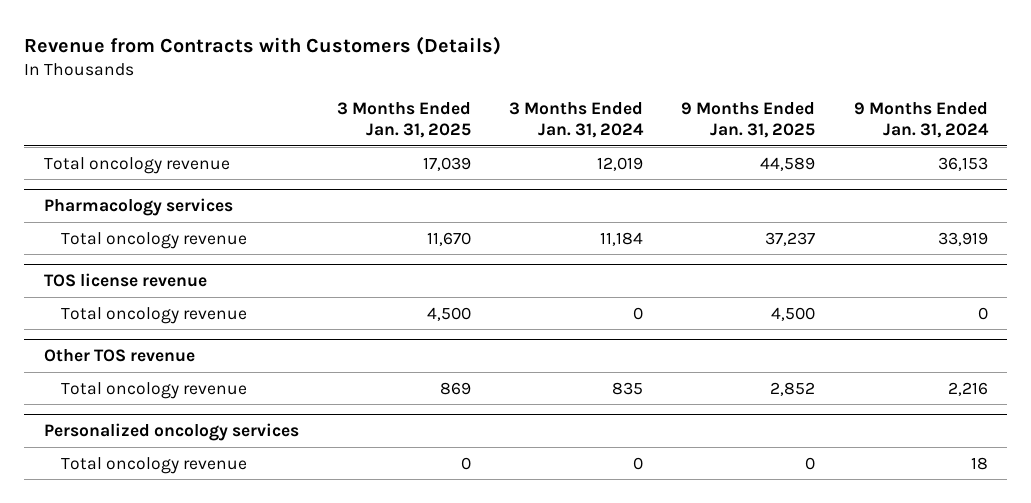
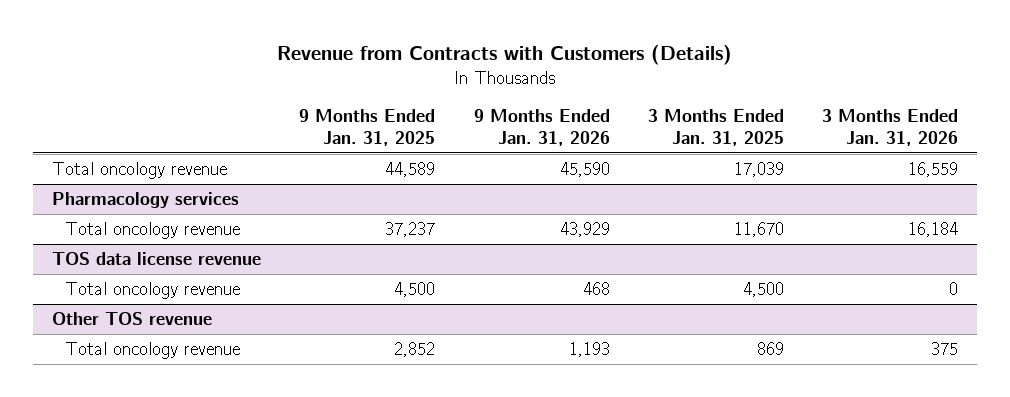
- | 3 Months Ended Jan. 31, 2025 | 3 Months Ended Jan. 31, 2024 | 9 Months Ended Jan. 31, 2025 | 9 Months Ended Jan. 31, 2024
+ | 9 Months Ended Jan. 31, 2025 | 9 Months Ended Jan. 31, 2026 | 3 Months Ended Jan. 31, 2025 | 3 Months Ended Jan. 31, 2026
- TOS license revenue
+ TOS data license revenue
- Personalized oncology services
- Total oncology revenue | 0 | 0 | 0 | 18

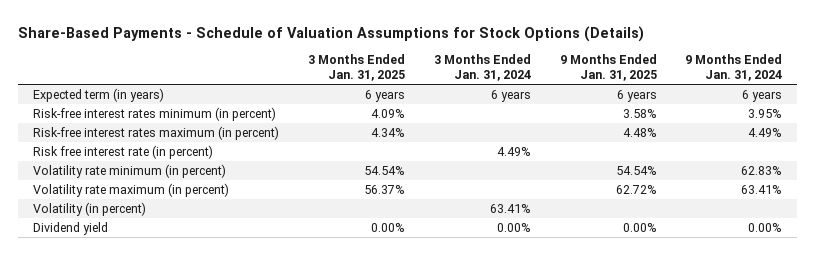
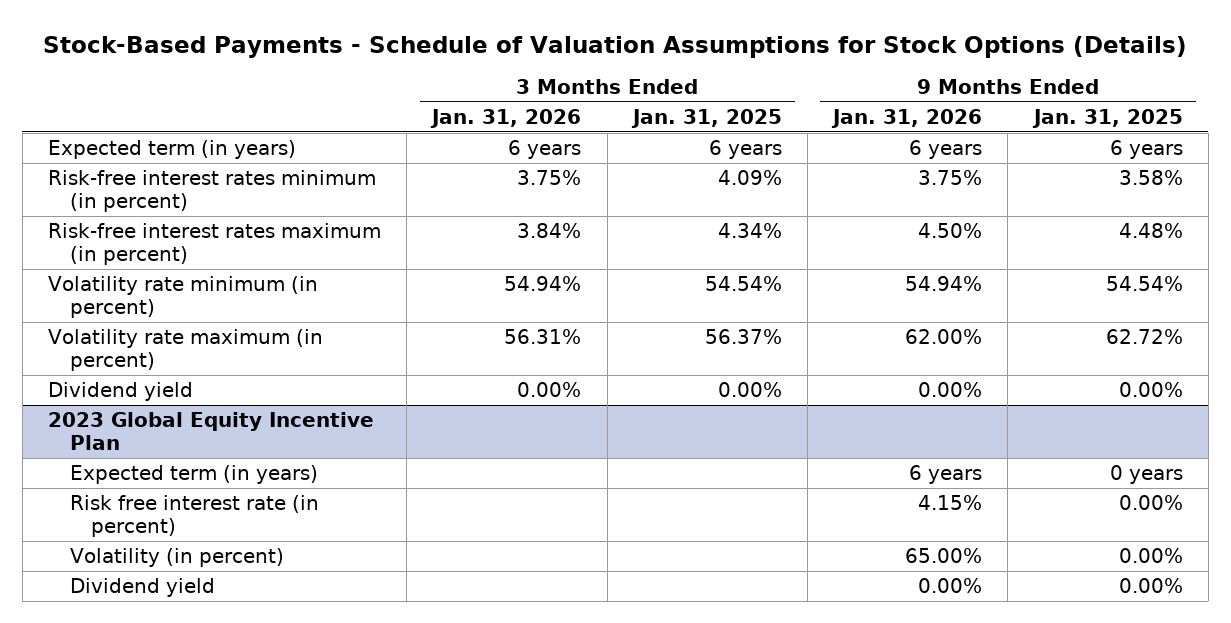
- Share-Based Payments - Schedule of Valuation Assumptions for Stock Options (Details)
+ Stock-Based Payments - Schedule of Valuation Assumptions for Stock Options (Details)
- | 3 Months Ended Jan. 31, 2025 | 3 Months Ended Jan. 31, 2024 | 9 Months Ended Jan. 31, 2025 | 9 Months Ended Jan. 31, 2024
+ | 3 Months Ended Jan. 31, 2026 | 3 Months Ended Jan. 31, 2025 | 9 Months Ended Jan. 31, 2026 | 9 Months Ended Jan. 31, 2025
- Risk free interest rate (in percent) | | 4.49% | |
- Volatility (in percent) | | 63.41% | |
+ 2023 Global Equity Incentive Plan
+ Expected term (in years) | | | 6 years | 0 years
+ Risk free interest rate (in percent) | | | 4.15% | 0.00%
+ Volatility (in percent) | | | 65.00% | 0.00%
+ Dividend yield | | | 0.00% | 0.00%

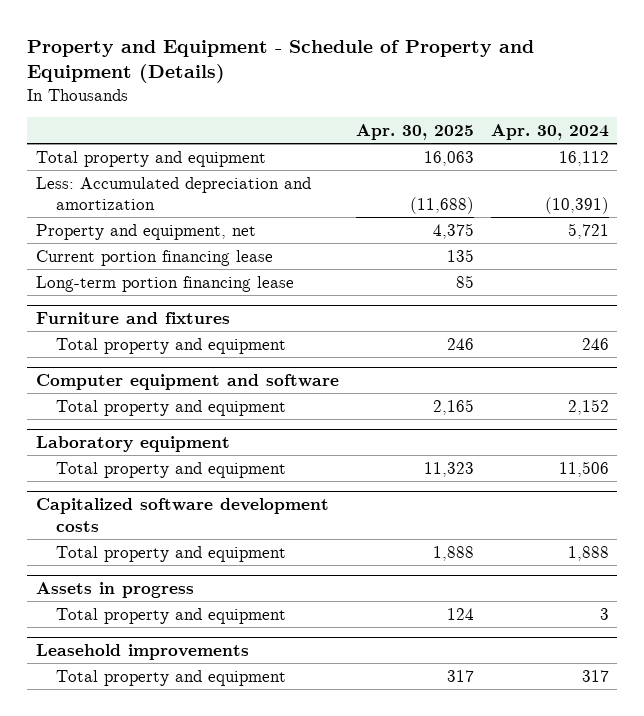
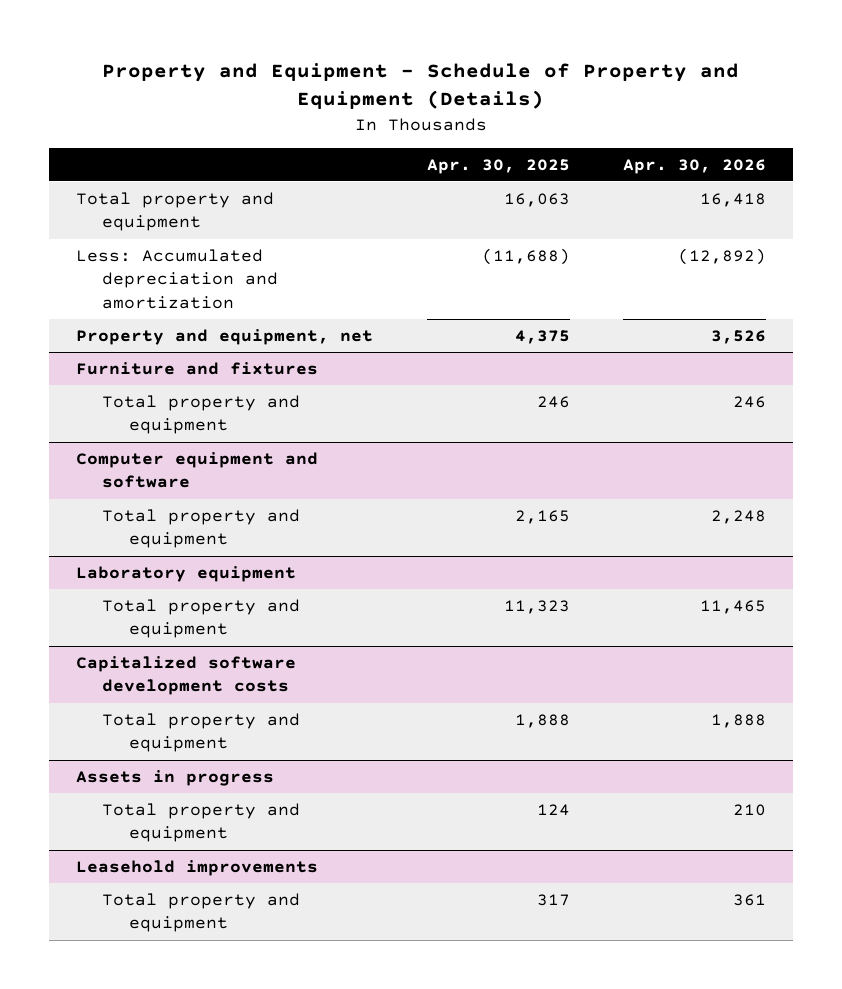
- | Apr. 30, 2025 | Apr. 30, 2024
+ | Apr. 30, 2025 | Apr. 30, 2026
- Current portion financing lease | 135 |
- Long-term portion financing lease | 85 |

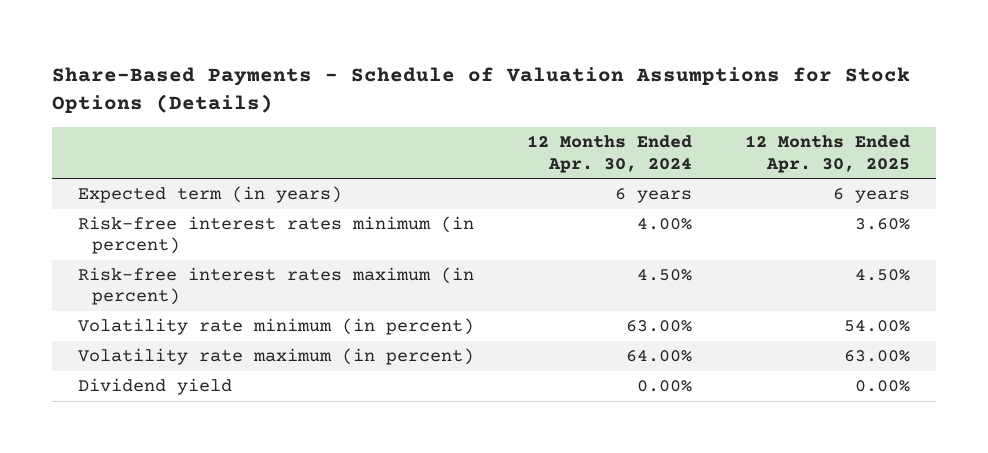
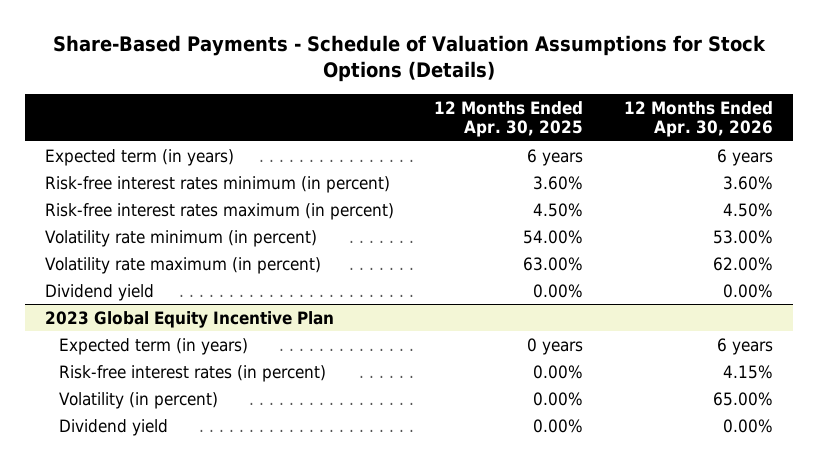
- | 12 Months Ended Apr. 30, 2024 | 12 Months Ended Apr. 30, 2025
+ | 12 Months Ended Apr. 30, 2025 | 12 Months Ended Apr. 30, 2026
+ 2023 Global Equity Incentive Plan
+ Expected term (in years) | 0 years | 6 years
+ Risk-free interest rates (in percent) | 0.00% | 4.15%
+ Volatility (in percent) | 0.00% | 65.00%
+ Dividend yield | 0.00% | 0.00%

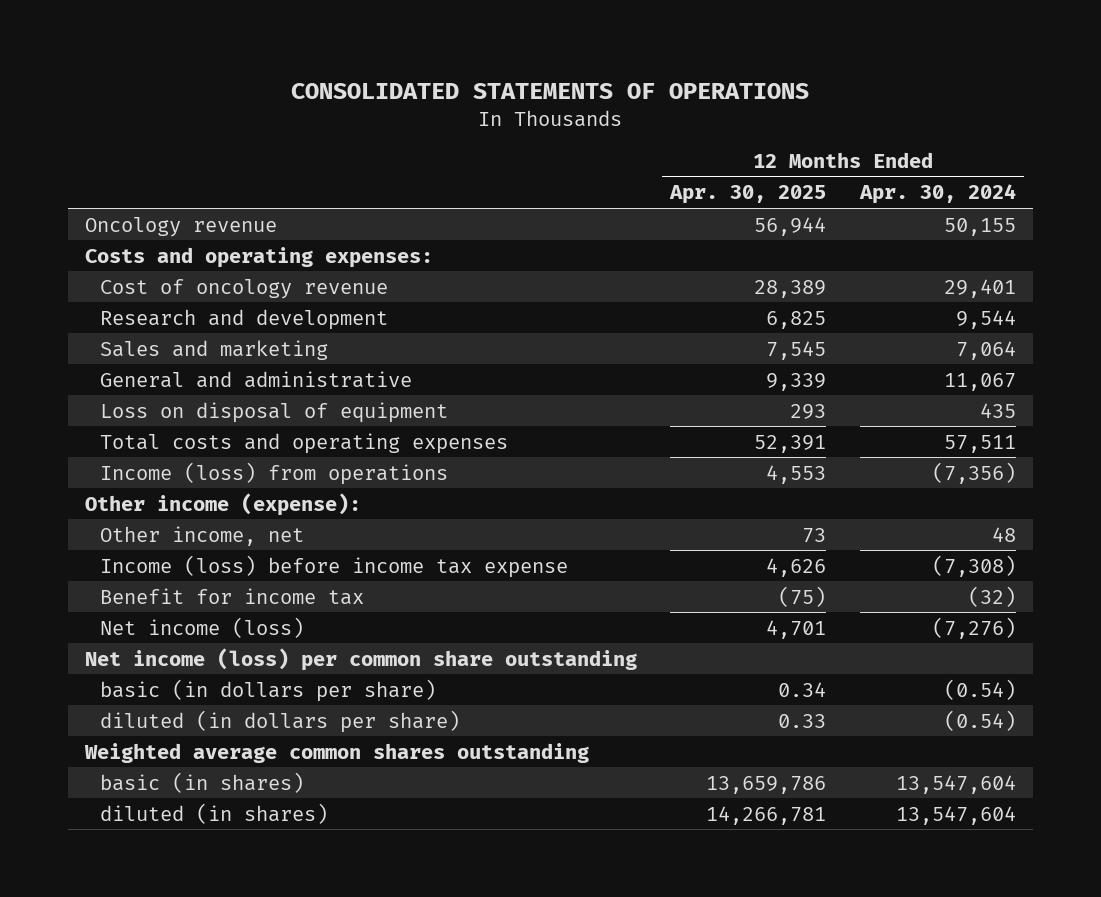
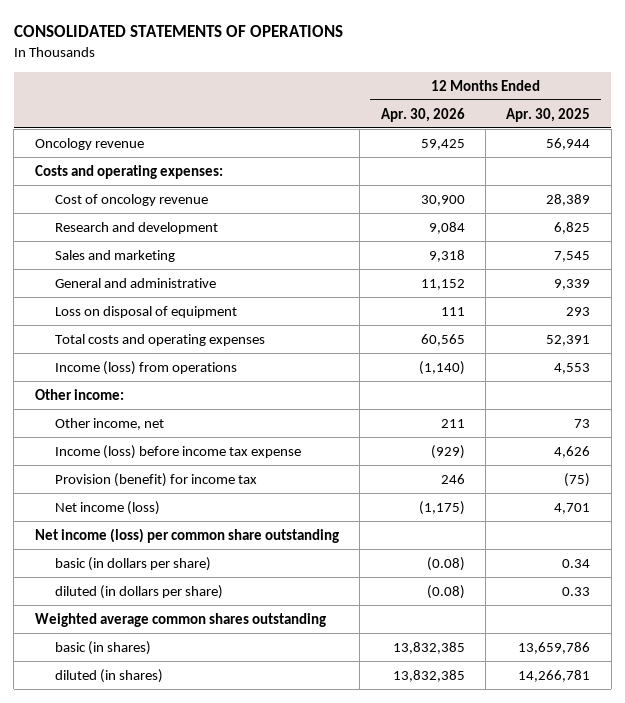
- | 12 Months Ended Apr. 30, 2025 | 12 Months Ended Apr. 30, 2024
+ | 12 Months Ended Apr. 30, 2026 | 12 Months Ended Apr. 30, 2025
- Other income (expense):
+ Other income:
- Benefit for income tax | (75) | (32)
+ Provision (benefit) for income tax | 246 | (75)

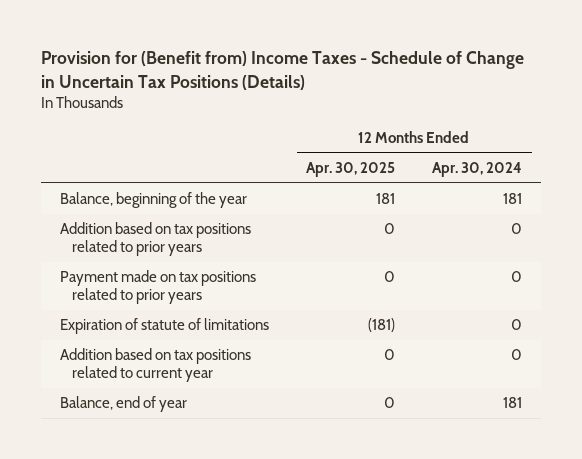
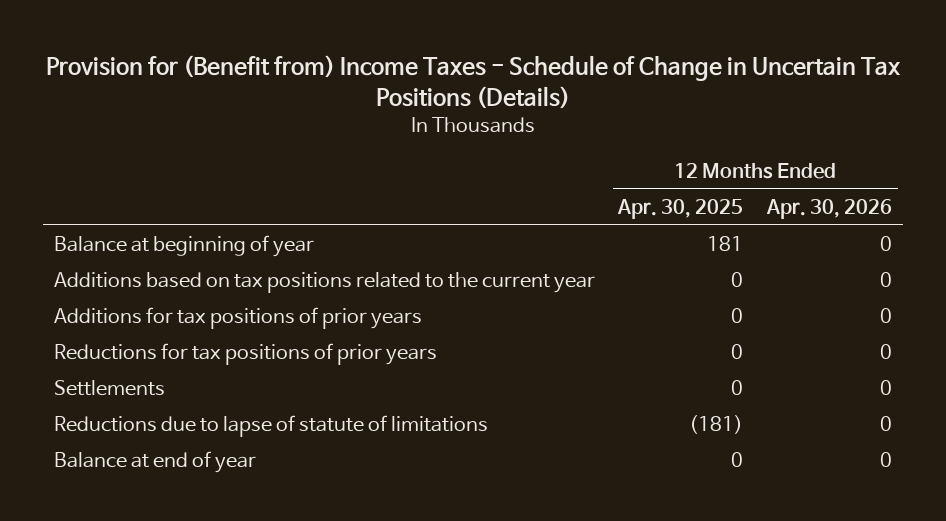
- | 12 Months Ended Apr. 30, 2025 | 12 Months Ended Apr. 30, 2024
+ | 12 Months Ended Apr. 30, 2025 | 12 Months Ended Apr. 30, 2026
- Balance, beginning of the year | 181 | 181
- Addition based on tax positions related to prior years | 0 | 0
- Payment made on tax positions related to prior years | 0 | 0
- Expiration of statute of limitations | (181) | 0
- Addition based on tax positions related to current year | 0 | 0
- Balance, end of year | 0 | 181
+ Balance at beginning of year | 181 | 0
+ Additions based on tax positions related to the current year | 0 | 0
+ Additions for tax positions of prior years | 0 | 0
+ Reductions for tax positions of prior years | 0 | 0
+ Settlements | 0 | 0
+ Reductions due to lapse of statute of limitations | (181) | 0
+ Balance at end of year | 0 | 0

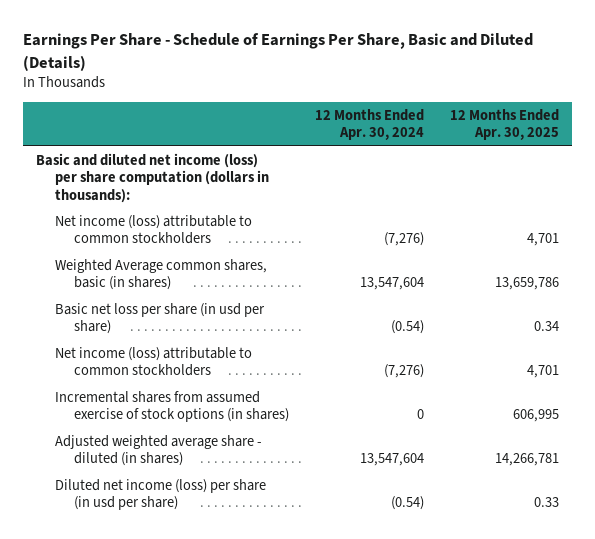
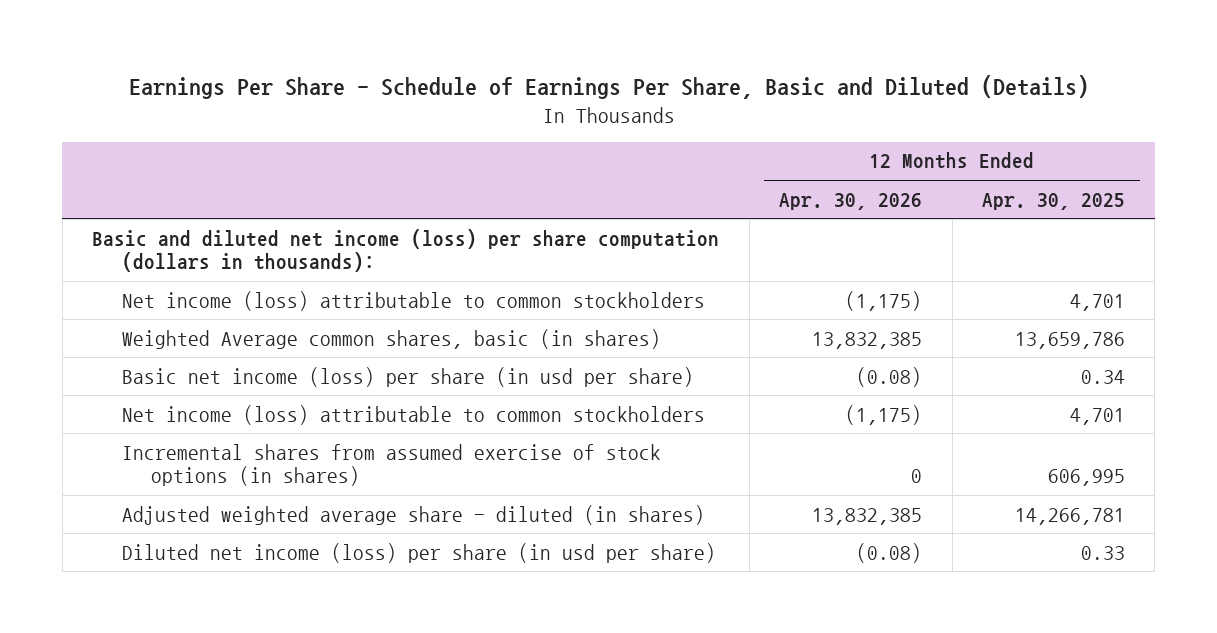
- | 12 Months Ended Apr. 30, 2024 | 12 Months Ended Apr. 30, 2025
+ | 12 Months Ended Apr. 30, 2026 | 12 Months Ended Apr. 30, 2025
- Basic net loss per share (in usd per share) | (0.54) | 0.34
+ Basic net income (loss) per share (in usd per share) | (0.08) | 0.34

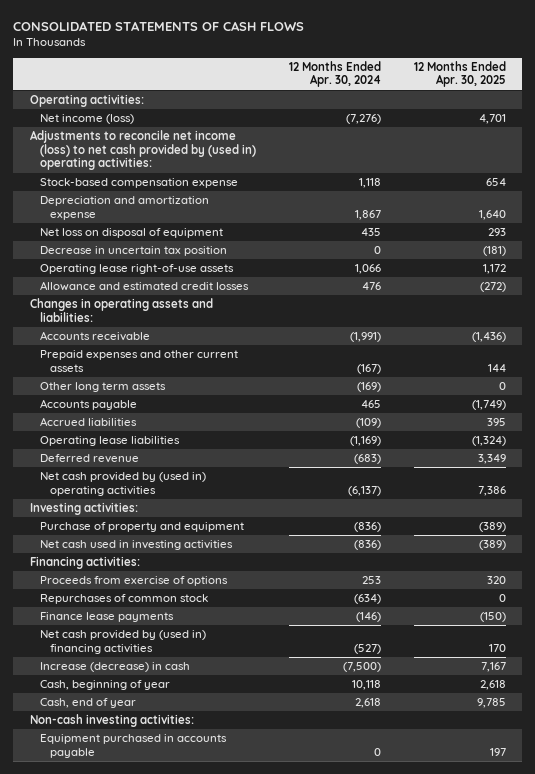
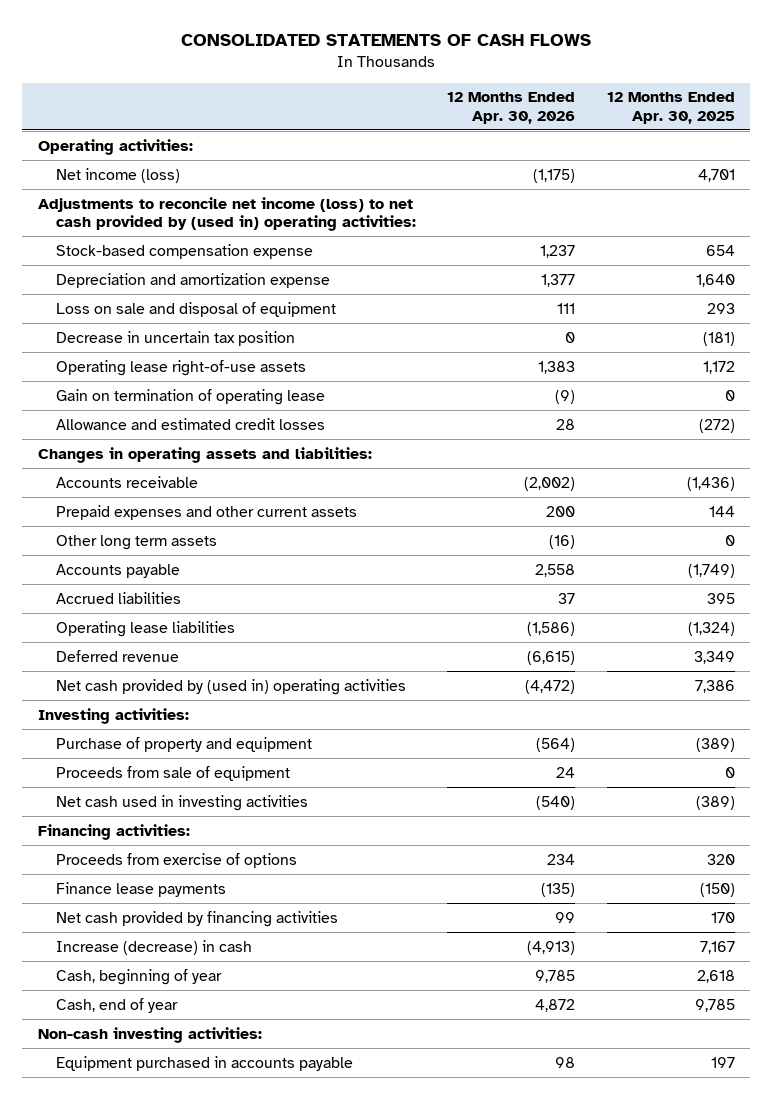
- | 12 Months Ended Apr. 30, 2024 | 12 Months Ended Apr. 30, 2025
+ | 12 Months Ended Apr. 30, 2026 | 12 Months Ended Apr. 30, 2025
- Net loss on disposal of equipment | 435 | 293
+ Loss on sale and disposal of equipment | 111 | 293
+ Gain on termination of operating lease | (9) | 0
+ Proceeds from sale of equipment | 24 | 0
- Repurchases of common stock | (634) | 0
- Net cash provided by (used in) financing activities | (527) | 170
+ Net cash provided by financing activities | 99 | 170

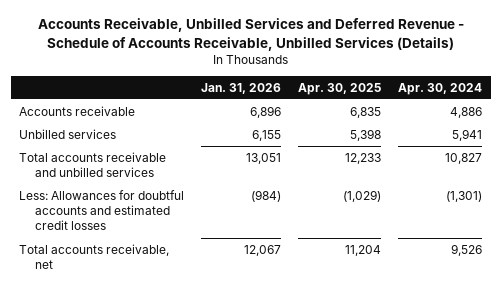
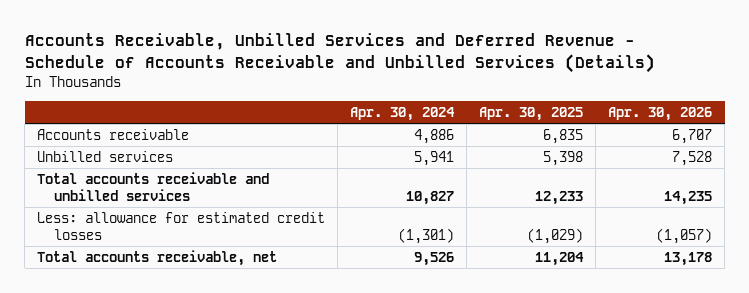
- Accounts Receivable, Unbilled Services and Deferred Revenue - Schedule of Accounts Receivable, Unbilled Services (Details)
+ Accounts Receivable, Unbilled Services and Deferred Revenue - Schedule of Accounts Receivable and Unbilled Services (Details)
- | Jan. 31, 2026 | Apr. 30, 2025 | Apr. 30, 2024
+ | Apr. 30, 2024 | Apr. 30, 2025 | Apr. 30, 2026
- Less: Allowances for doubtful accounts and estimated credit losses | (984) | (1,029) | (1,301)
+ Less: allowance for estimated credit losses | (1,301) | (1,029) | (1,057)

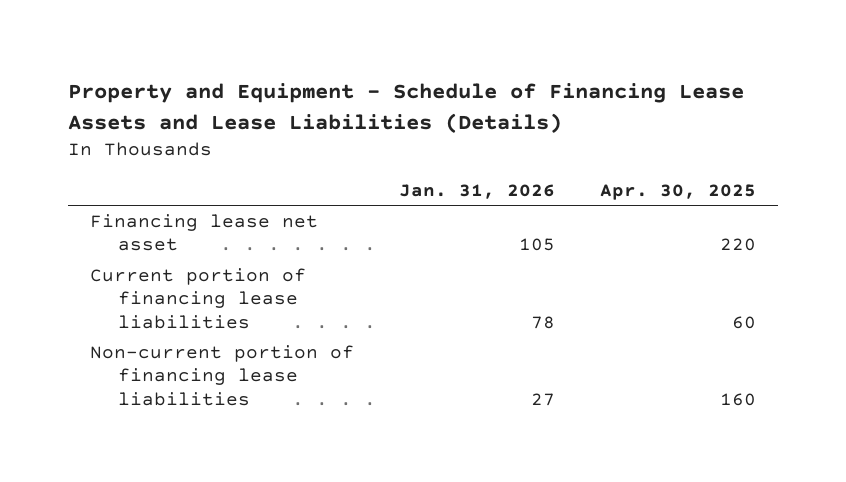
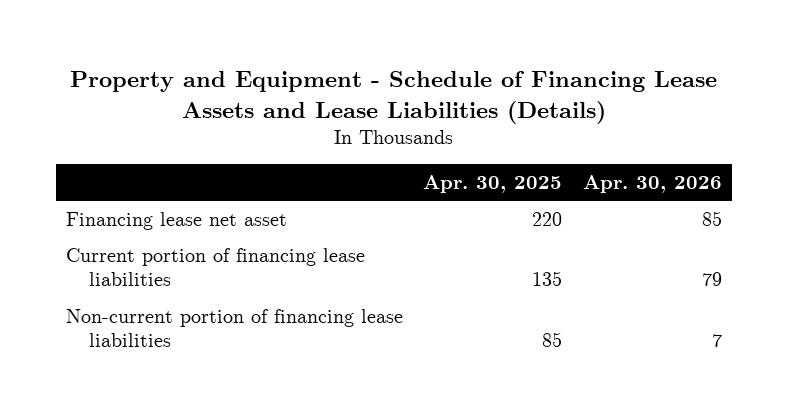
- | Jan. 31, 2026 | Apr. 30, 2025
+ | Apr. 30, 2025 | Apr. 30, 2026
- Current portion of financing lease liabilities | 78 | 60
- Non-current portion of financing lease liabilities | 27 | 160
+ Current portion of financing lease liabilities | 135 | 79
+ Non-current portion of financing lease liabilities | 85 | 7

